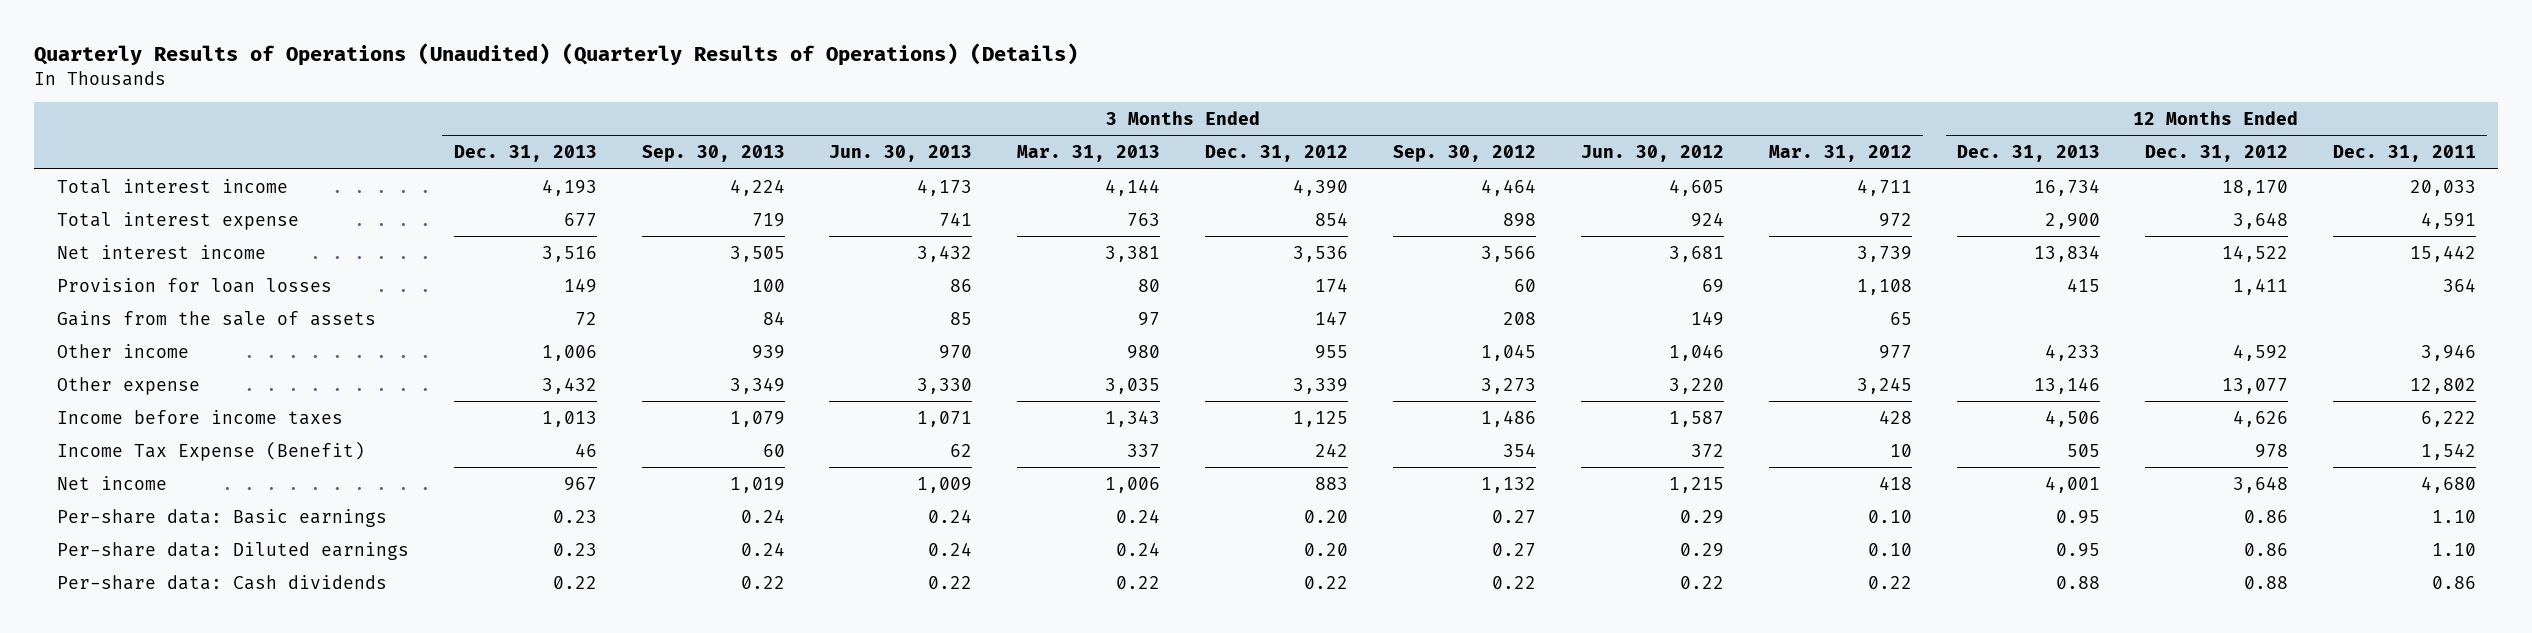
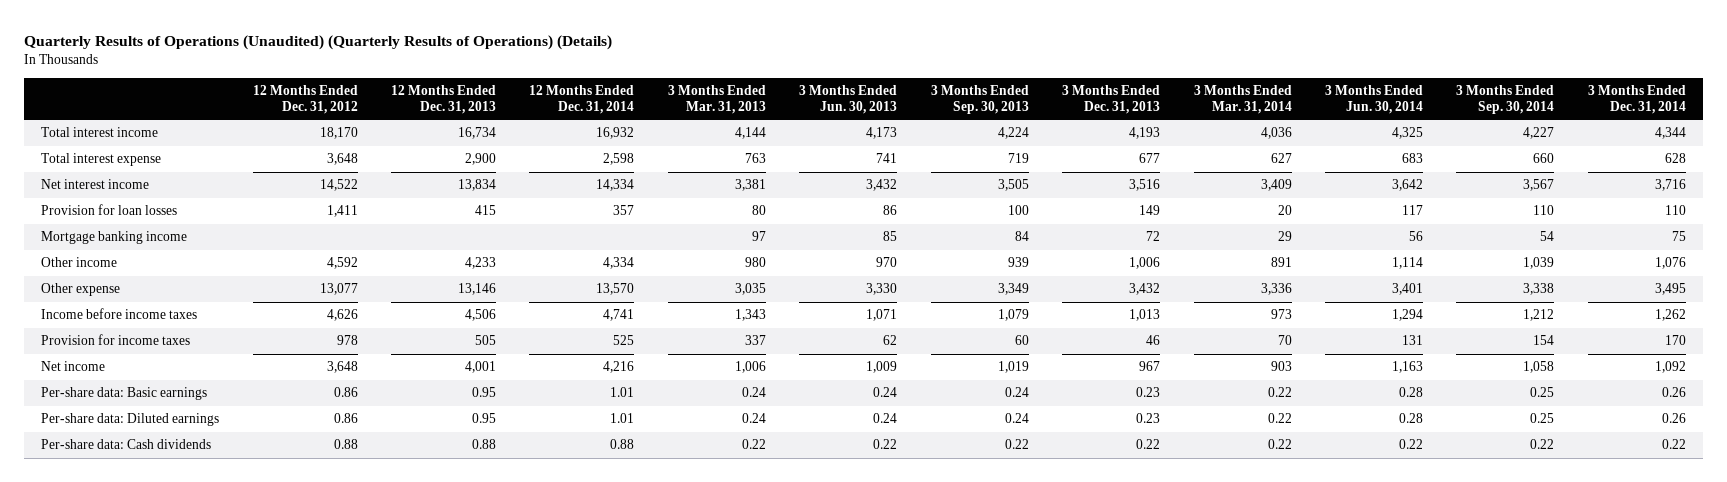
- | 3 Months Ended Dec. 31, 2013 | 3 Months Ended Sep. 30, 2013 | 3 Months Ended Jun. 30, 2013 | 3 Months Ended Mar. 31, 2013 | 3 Months Ended Dec. 31, 2012 | 3 Months Ended Sep. 30, 2012 | 3 Months Ended Jun. 30, 2012 | 3 Months Ended Mar. 31, 2012 | 12 Months Ended Dec. 31, 2013 | 12 Months Ended Dec. 31, 2012 | 12 Months Ended Dec. 31, 2011
+ | 12 Months Ended Dec. 31, 2012 | 12 Months Ended Dec. 31, 2013 | 12 Months Ended Dec. 31, 2014 | 3 Months Ended Mar. 31, 2013 | 3 Months Ended Jun. 30, 2013 | 3 Months Ended Sep. 30, 2013 | 3 Months Ended Dec. 31, 2013 | 3 Months Ended Mar. 31, 2014 | 3 Months Ended Jun. 30, 2014 | 3 Months Ended Sep. 30, 2014 | 3 Months Ended Dec. 31, 2014
- Gains from the sale of assets | 72 | 84 | 85 | 97 | 147 | 208 | 149 | 65 | | |
+ Mortgage banking income | | | | 97 | 85 | 84 | 72 | 29 | 56 | 54 | 75
- Income Tax Expense (Benefit) | 46 | 60 | 62 | 337 | 242 | 354 | 372 | 10 | 505 | 978 | 1,542
+ Provision for income taxes | 978 | 505 | 525 | 337 | 62 | 60 | 46 | 70 | 131 | 154 | 170

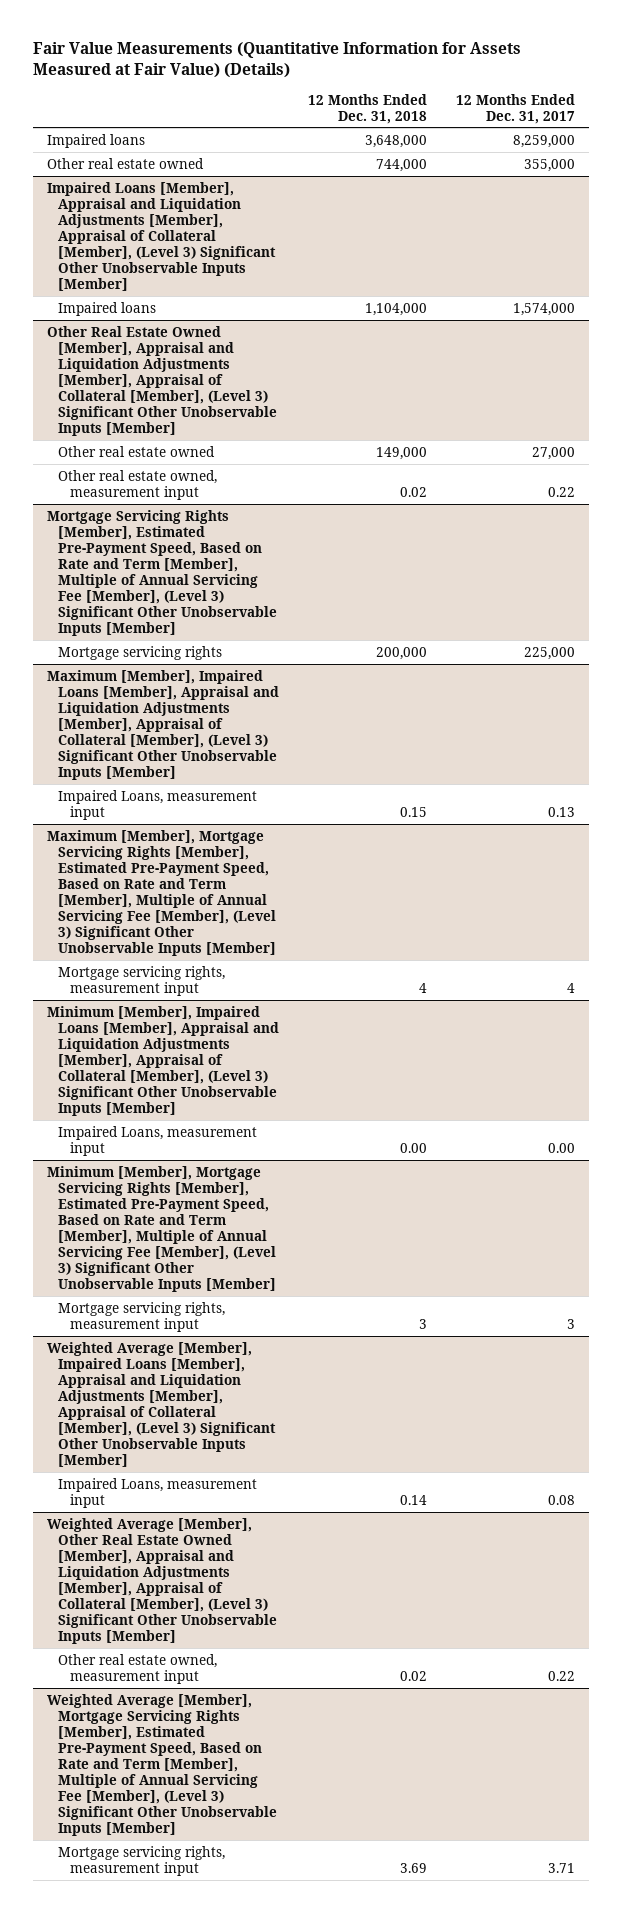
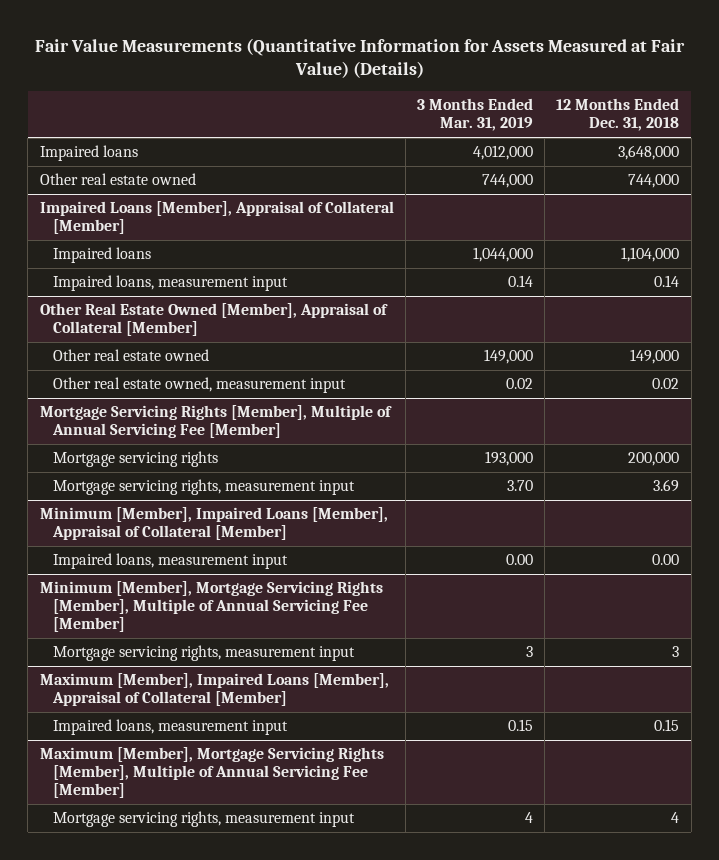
- | 12 Months Ended Dec. 31, 2018 | 12 Months Ended Dec. 31, 2017
+ | 3 Months Ended Mar. 31, 2019 | 12 Months Ended Dec. 31, 2018
- Impaired Loans [Member], Appraisal and Liquidation Adjustments [Member], Appraisal of Collateral [Member], (Level 3) Significant Other Unobservable Inputs [Member]
+ Impaired Loans [Member], Appraisal of Collateral [Member]
- Other Real Estate Owned [Member], Appraisal and Liquidation Adjustments [Member], Appraisal of Collateral [Member], (Level 3) Significant Other Unobservable Inputs [Member]
+ Impaired loans, measurement input | 0.14 | 0.14
+ Other Real Estate Owned [Member], Appraisal of Collateral [Member]
- Mortgage Servicing Rights [Member], Estimated Pre-Payment Speed, Based on Rate and Term [Member], Multiple of Annual Servicing Fee [Member], (Level 3) Significant Other Unobservable Inputs [Member]
+ Mortgage Servicing Rights [Member], Multiple of Annual Servicing Fee [Member]
- Maximum [Member], Impaired Loans [Member], Appraisal and Liquidation Adjustments [Member], Appraisal of Collateral [Member], (Level 3) Significant Other Unobservable Inputs [Member]
- Impaired Loans, measurement input | 0.15 | 0.13
- Maximum [Member], Mortgage Servicing Rights [Member], Estimated Pre-Payment Speed, Based on Rate and Term [Member], Multiple of Annual Servicing Fee [Member], (Level 3) Significant Other Unobservable Inputs [Member]
- Mortgage servicing rights, measurement input | 4 | 4
- Minimum [Member], Impaired Loans [Member], Appraisal and Liquidation Adjustments [Member], Appraisal of Collateral [Member], (Level 3) Significant Other Unobservable Inputs [Member]
- Impaired Loans, measurement input | 0.00 | 0.00
- Minimum [Member], Mortgage Servicing Rights [Member], Estimated Pre-Payment Speed, Based on Rate and Term [Member], Multiple of Annual Servicing Fee [Member], (Level 3) Significant Other Unobservable Inputs [Member]
- Mortgage servicing rights, measurement input | 3 | 3
- Weighted Average [Member], Impaired Loans [Member], Appraisal and Liquidation Adjustments [Member], Appraisal of Collateral [Member], (Level 3) Significant Other Unobservable Inputs [Member]
- Impaired Loans, measurement input | 0.14 | 0.08
- Weighted Average [Member], Other Real Estate Owned [Member], Appraisal and Liquidation Adjustments [Member], Appraisal of Collateral [Member], (Level 3) Significant Other Unobservable Inputs [Member]
- Other real estate owned, measurement input | 0.02 | 0.22
- Weighted Average [Member], Mortgage Servicing Rights [Member], Estimated Pre-Payment Speed, Based on Rate and Term [Member], Multiple of Annual Servicing Fee [Member], (Level 3) Significant Other Unobservable Inputs [Member]
+ Minimum [Member], Impaired Loans [Member], Appraisal of Collateral [Member]
+ Impaired loans, measurement input | 0.00 | 0.00
+ Minimum [Member], Mortgage Servicing Rights [Member], Multiple of Annual Servicing Fee [Member]
+ Mortgage servicing rights, measurement input | 3 | 3
+ Maximum [Member], Impaired Loans [Member], Appraisal of Collateral [Member]
+ Impaired loans, measurement input | 0.15 | 0.15
+ Maximum [Member], Mortgage Servicing Rights [Member], Multiple of Annual Servicing Fee [Member]
+ Mortgage servicing rights, measurement input | 4 | 4

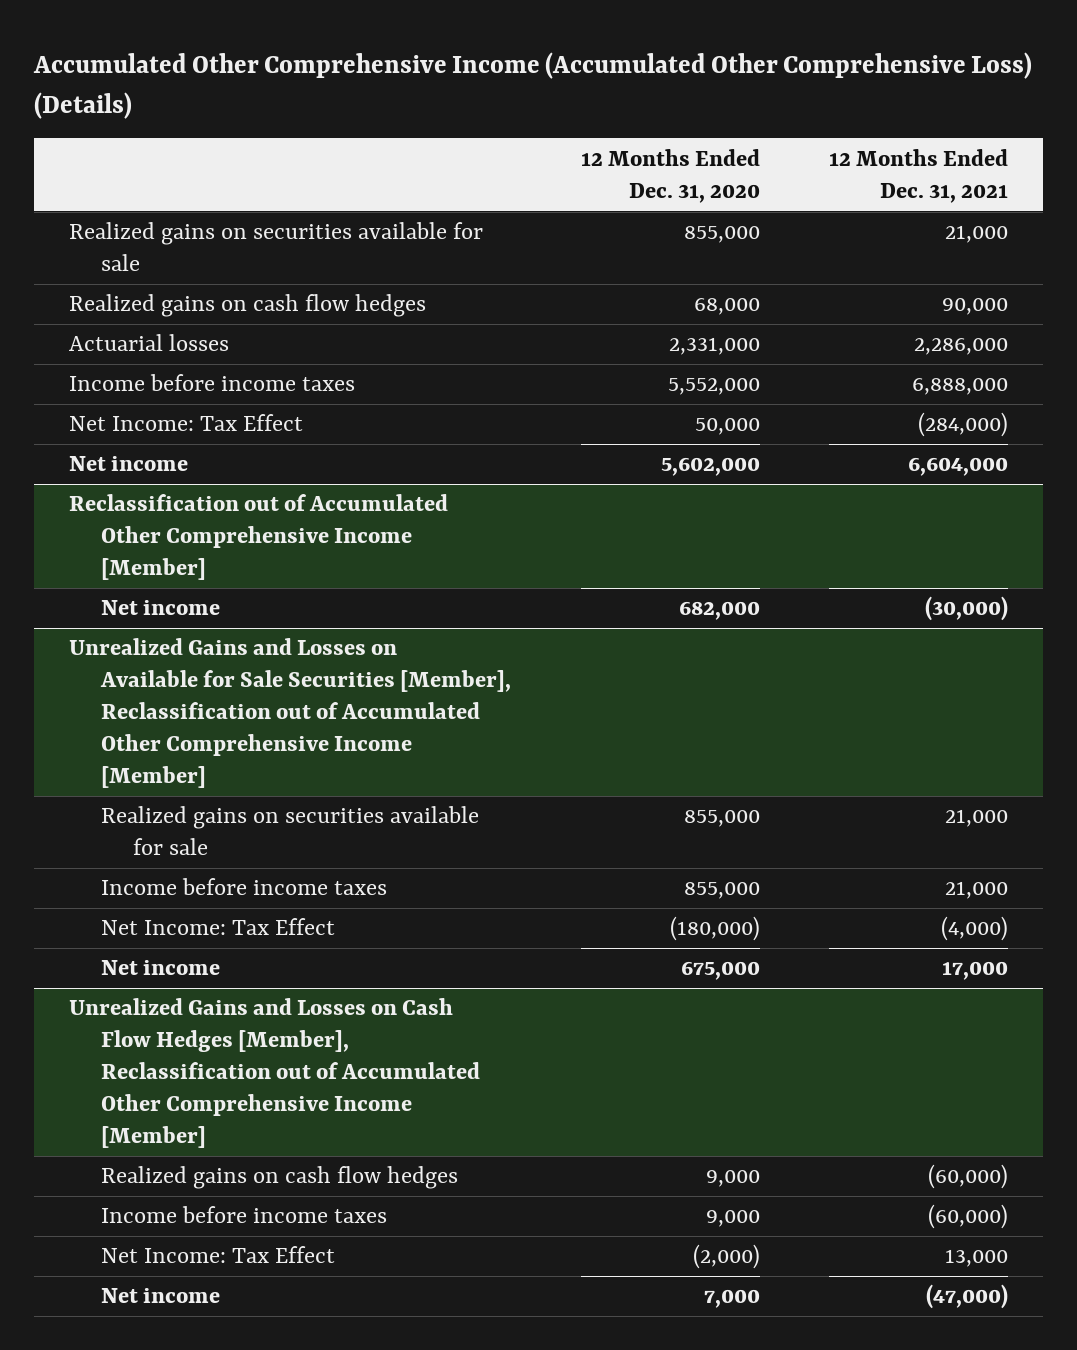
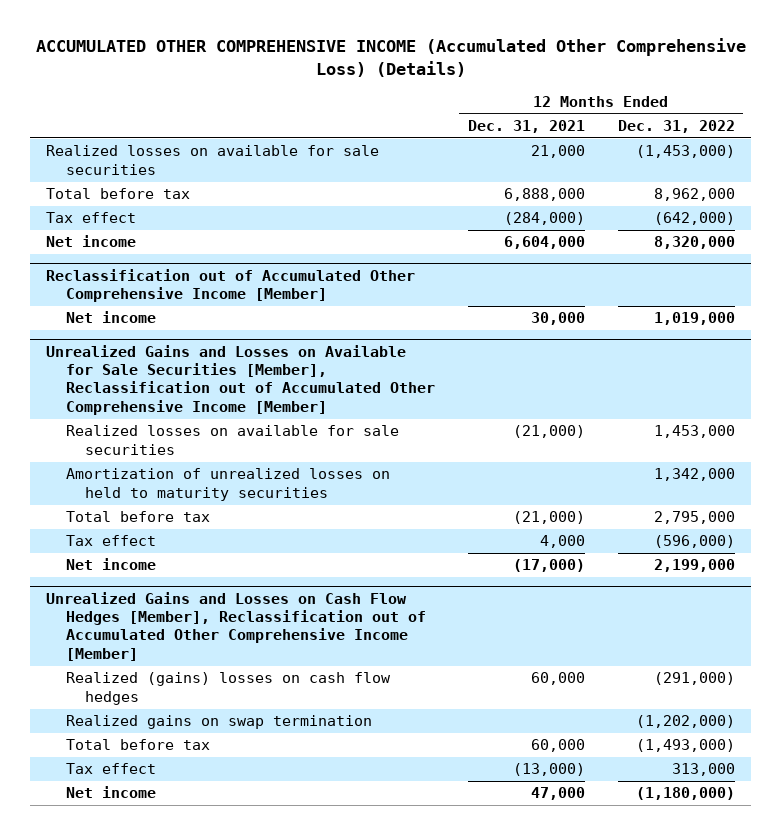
- Accumulated Other Comprehensive Income (Accumulated Other Comprehensive Loss) (Details)
+ ACCUMULATED OTHER COMPREHENSIVE INCOME (Accumulated Other Comprehensive Loss) (Details)
- | 12 Months Ended Dec. 31, 2020 | 12 Months Ended Dec. 31, 2021
+ | 12 Months Ended Dec. 31, 2021 | 12 Months Ended Dec. 31, 2022
- Realized gains on securities available for sale | 855,000 | 21,000
- Realized gains on cash flow hedges | 68,000 | 90,000
- Actuarial losses | 2,331,000 | 2,286,000
- Income before income taxes | 5,552,000 | 6,888,000
- Net Income: Tax Effect | 50,000 | (284,000)
+ Realized losses on available for sale securities | 21,000 | (1,453,000)
+ Total before tax | 6,888,000 | 8,962,000
+ Tax effect | (284,000) | (642,000)
@ Reclassification out of Accumulated Other Comprehensive Income [Member]
- Net income | 682,000 | (30,000)
+ Net income | 30,000 | 1,019,000
@ Unrealized Gains and Losses on Available for Sale Securities [Member], Reclassification out of Accumulated Other Comprehensive Income [Member]
- Realized gains on securities available for sale | 855,000 | 21,000
- Income before income taxes | 855,000 | 21,000
- Net Income: Tax Effect | (180,000) | (4,000)
- Net income | 675,000 | 17,000
+ Realized losses on available for sale securities | (21,000) | 1,453,000
+ Amortization of unrealized losses on held to maturity securities | | 1,342,000
+ Total before tax | (21,000) | 2,795,000
+ Tax effect | 4,000 | (596,000)
+ Net income | (17,000) | 2,199,000
@ Unrealized Gains and Losses on Cash Flow Hedges [Member], Reclassification out of Accumulated Other Comprehensive Income [Member]
- Realized gains on cash flow hedges | 9,000 | (60,000)
- Income before income taxes | 9,000 | (60,000)
- Net Income: Tax Effect | (2,000) | 13,000
- Net income | 7,000 | (47,000)
+ Realized (gains) losses on cash flow hedges | 60,000 | (291,000)
+ Realized gains on swap termination | | (1,202,000)
+ Total before tax | 60,000 | (1,493,000)
+ Tax effect | (13,000) | 313,000
+ Net income | 47,000 | (1,180,000)

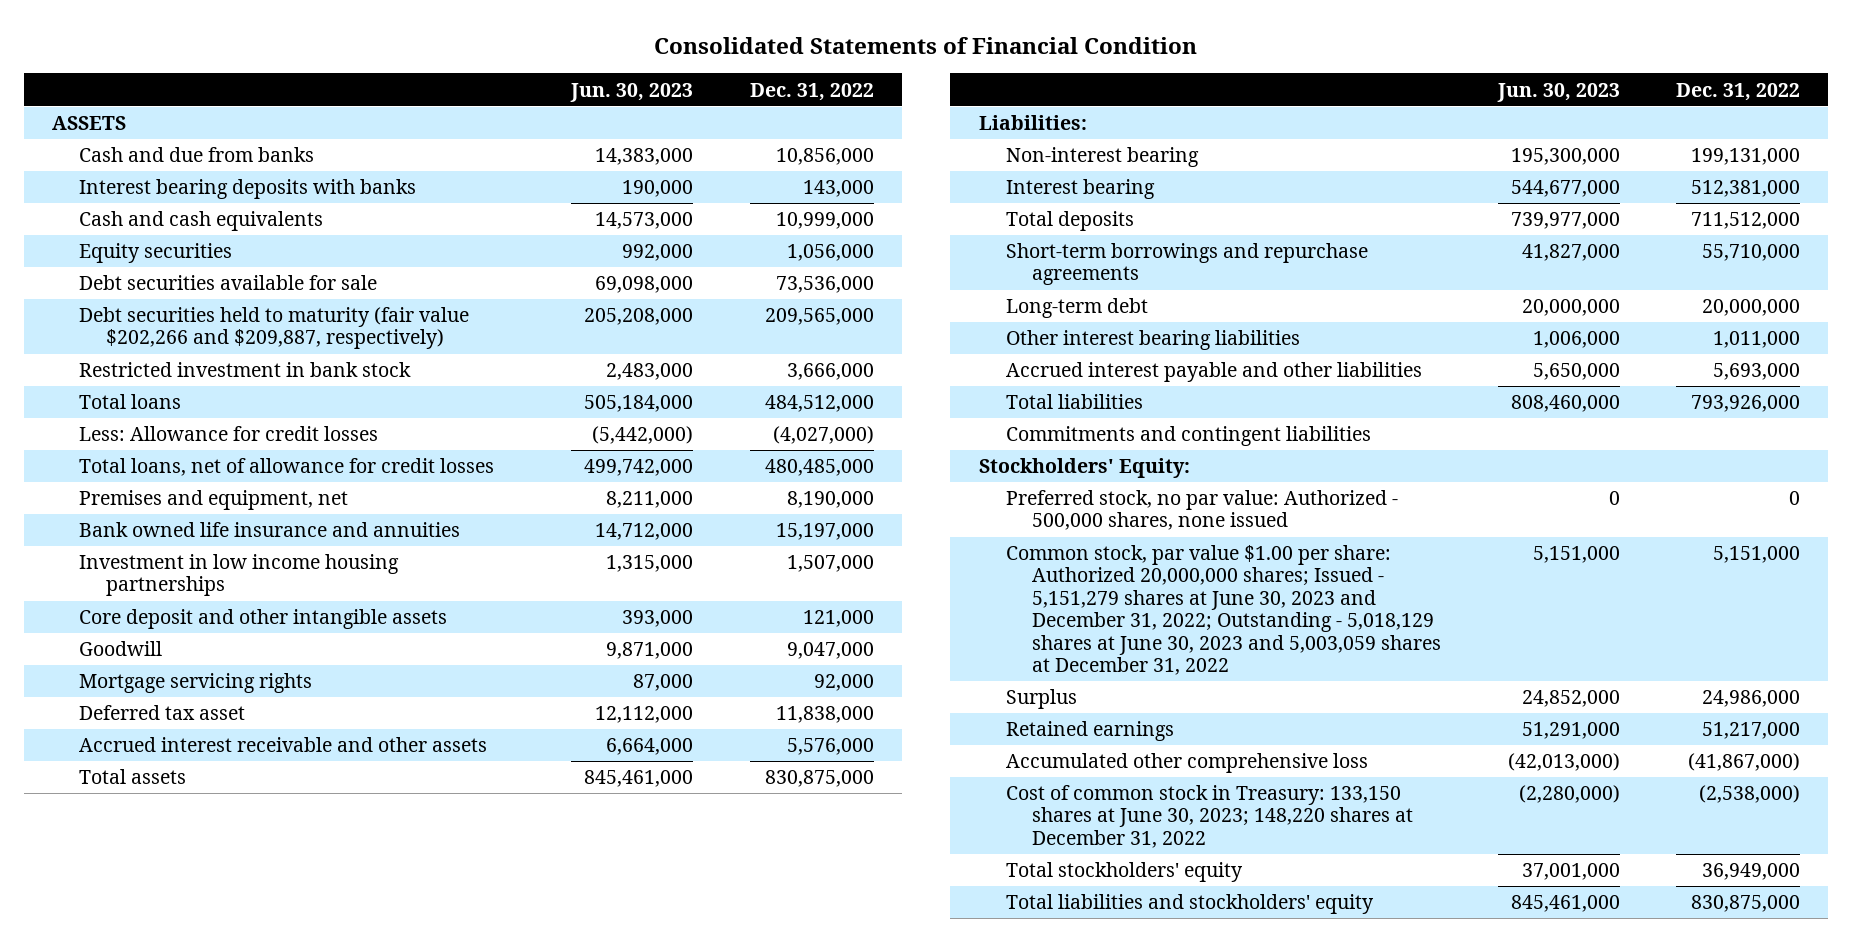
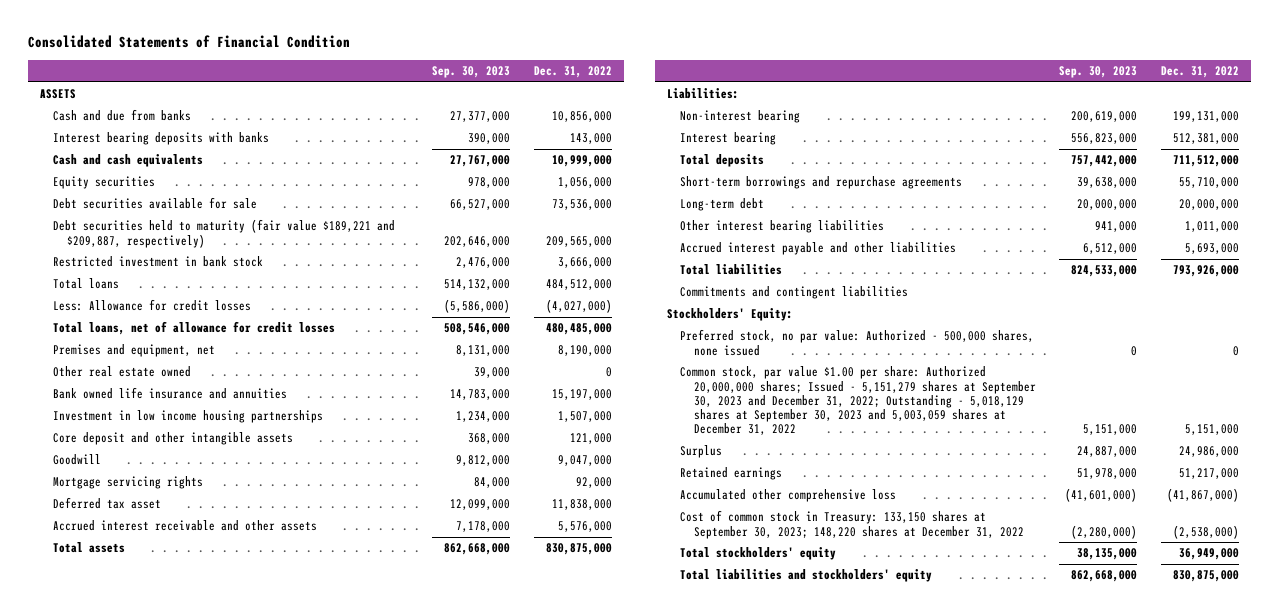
- | Jun. 30, 2023 | Dec. 31, 2022
+ | Sep. 30, 2023 | Dec. 31, 2022
- Debt securities held to maturity (fair value $202,266 and $209,887, respectively) | 205,208,000 | 209,565,000
+ Debt securities held to maturity (fair value $189,221 and $209,887, respectively) | 202,646,000 | 209,565,000
+ Other real estate owned | 39,000 | 0
- Common stock, par value $1.00 per share: Authorized 20,000,000 shares; Issued - 5,151,279 shares at June 30, 2023 and December 31, 2022; Outstanding - 5,018,129 shares at June 30, 2023 and 5,003,059 shares at December 31, 2022 | 5,151,000 | 5,151,000
+ Common stock, par value $1.00 per share: Authorized 20,000,000 shares; Issued - 5,151,279 shares at September 30, 2023 and December 31, 2022; Outstanding - 5,018,129 shares at September 30, 2023 and 5,003,059 shares at December 31, 2022 | 5,151,000 | 5,151,000
- Cost of common stock in Treasury: 133,150 shares at June 30, 2023; 148,220 shares at December 31, 2022 | (2,280,000) | (2,538,000)
+ Cost of common stock in Treasury: 133,150 shares at September 30, 2023; 148,220 shares at December 31, 2022 | (2,280,000) | (2,538,000)

